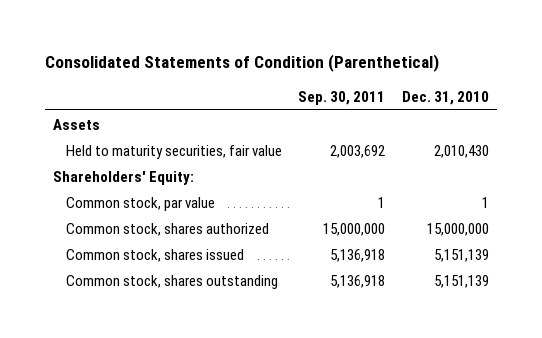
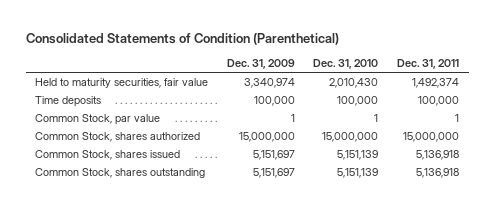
- | Sep. 30, 2011 | Dec. 31, 2010
+ | Dec. 31, 2009 | Dec. 31, 2010 | Dec. 31, 2011
- Assets
- Shareholders' Equity:
- Common stock, par value | 1 | 1
- Common stock, shares authorized | 15,000,000 | 15,000,000
- Common stock, shares issued | 5,136,918 | 5,151,139
- Common stock, shares outstanding | 5,136,918 | 5,151,139
+ Time deposits | 100,000 | 100,000 | 100,000
+ Common Stock, par value | 1 | 1 | 1
+ Common Stock, shares authorized | 15,000,000 | 15,000,000 | 15,000,000
+ Common Stock, shares issued | 5,151,697 | 5,151,139 | 5,136,918
+ Common Stock, shares outstanding | 5,151,697 | 5,151,139 | 5,136,918

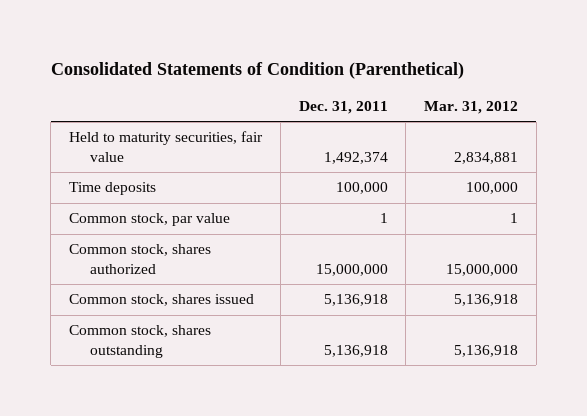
- | Dec. 31, 2009 | Dec. 31, 2010 | Dec. 31, 2011
+ | Dec. 31, 2011 | Mar. 31, 2012
- Common Stock, par value | 1 | 1 | 1
- Common Stock, shares authorized | 15,000,000 | 15,000,000 | 15,000,000
- Common Stock, shares issued | 5,151,697 | 5,151,139 | 5,136,918
- Common Stock, shares outstanding | 5,151,697 | 5,151,139 | 5,136,918
+ Common stock, par value | 1 | 1
+ Common stock, shares authorized | 15,000,000 | 15,000,000
+ Common stock, shares issued | 5,136,918 | 5,136,918
+ Common stock, shares outstanding | 5,136,918 | 5,136,918

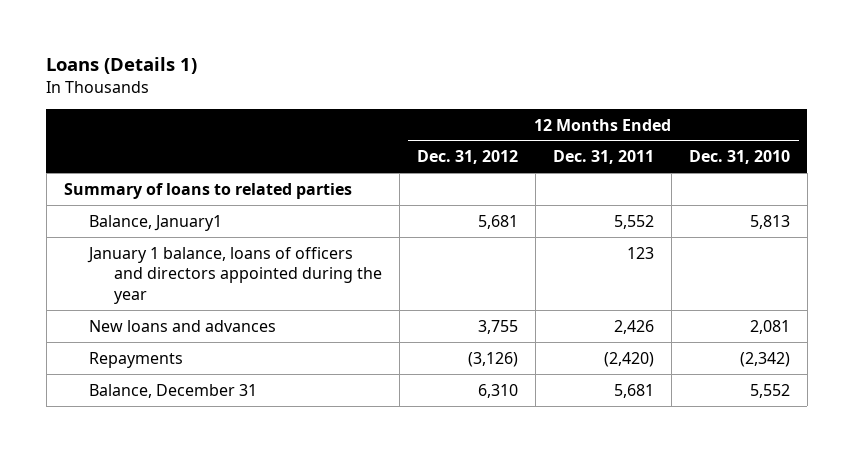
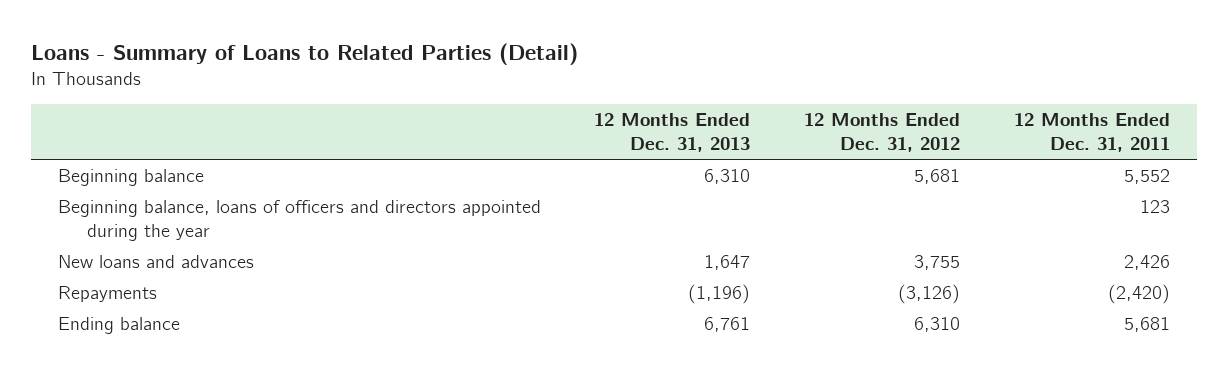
- Loans (Details 1)
+ Loans - Summary of Loans to Related Parties (Detail)
- | 12 Months Ended Dec. 31, 2012 | 12 Months Ended Dec. 31, 2011 | 12 Months Ended Dec. 31, 2010
+ | 12 Months Ended Dec. 31, 2013 | 12 Months Ended Dec. 31, 2012 | 12 Months Ended Dec. 31, 2011
- Summary of loans to related parties
- Balance, January1 | 5,681 | 5,552 | 5,813
- January 1 balance, loans of officers and directors appointed during the year | | 123 |
+ Beginning balance | 6,310 | 5,681 | 5,552
+ Beginning balance, loans of officers and directors appointed during the year | | | 123
- Balance, December 31 | 6,310 | 5,681 | 5,552
+ Ending balance | 6,761 | 6,310 | 5,681

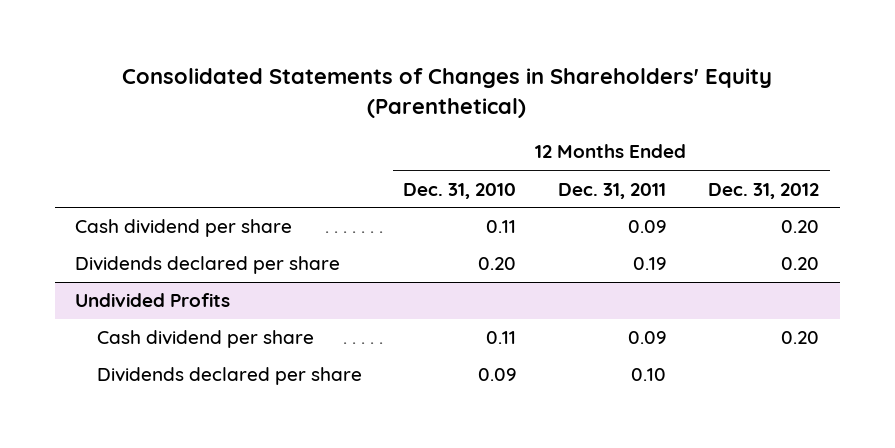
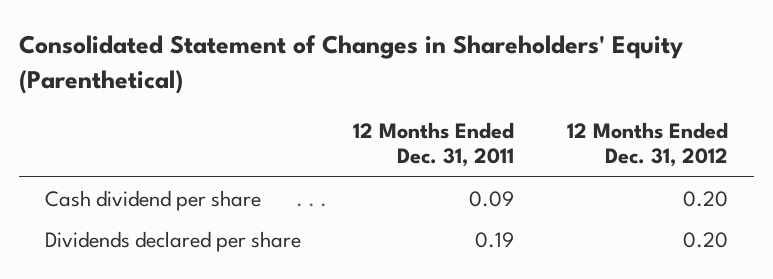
- Consolidated Statements of Changes in Shareholders' Equity (Parenthetical)
+ Consolidated Statement of Changes in Shareholders' Equity (Parenthetical)
- | 12 Months Ended Dec. 31, 2010 | 12 Months Ended Dec. 31, 2011 | 12 Months Ended Dec. 31, 2012
+ | 12 Months Ended Dec. 31, 2011 | 12 Months Ended Dec. 31, 2012
- Undivided Profits
- Cash dividend per share | 0.11 | 0.09 | 0.20
- Dividends declared per share | 0.09 | 0.10 |

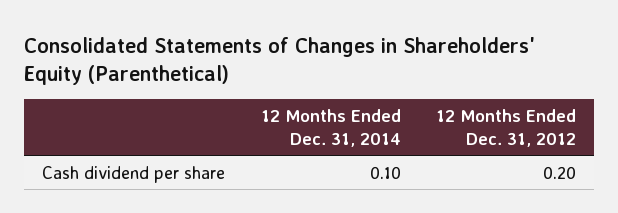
- Consolidated Statement of Changes in Shareholders' Equity (Parenthetical)
+ Consolidated Statements of Changes in Shareholders' Equity (Parenthetical)
- | 12 Months Ended Dec. 31, 2011 | 12 Months Ended Dec. 31, 2012
+ | 12 Months Ended Dec. 31, 2014 | 12 Months Ended Dec. 31, 2012
- Dividends declared per share | 0.19 | 0.20

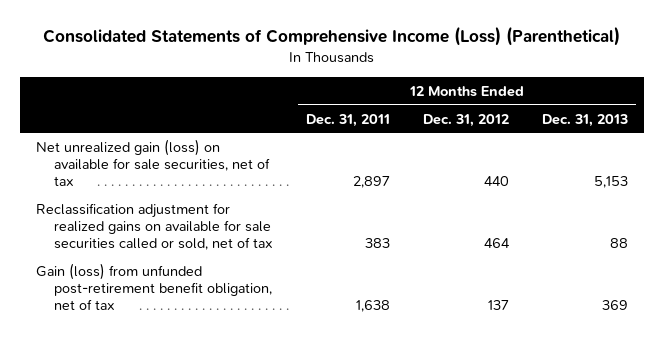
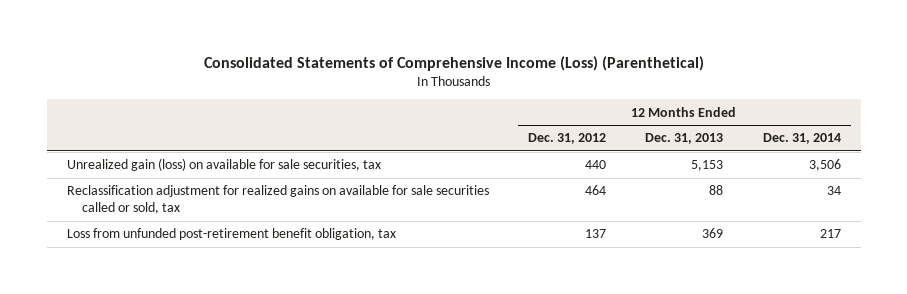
- | 12 Months Ended Dec. 31, 2011 | 12 Months Ended Dec. 31, 2012 | 12 Months Ended Dec. 31, 2013
+ | 12 Months Ended Dec. 31, 2012 | 12 Months Ended Dec. 31, 2013 | 12 Months Ended Dec. 31, 2014
- Net unrealized gain (loss) on available for sale securities, net of tax | 2,897 | 440 | 5,153
- Reclassification adjustment for realized gains on available for sale securities called or sold, net of tax | 383 | 464 | 88
- Gain (loss) from unfunded post-retirement benefit obligation, net of tax | 1,638 | 137 | 369
+ Unrealized gain (loss) on available for sale securities, tax | 440 | 5,153 | 3,506
+ Reclassification adjustment for realized gains on available for sale securities called or sold, tax | 464 | 88 | 34
+ Loss from unfunded post-retirement benefit obligation, tax | 137 | 369 | 217

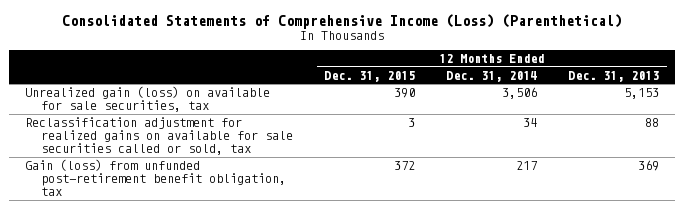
- | 12 Months Ended Dec. 31, 2012 | 12 Months Ended Dec. 31, 2013 | 12 Months Ended Dec. 31, 2014
+ | 12 Months Ended Dec. 31, 2015 | 12 Months Ended Dec. 31, 2014 | 12 Months Ended Dec. 31, 2013
- Loss from unfunded post-retirement benefit obligation, tax | 137 | 369 | 217
+ Gain (loss) from unfunded post-retirement benefit obligation, tax | 372 | 217 | 369

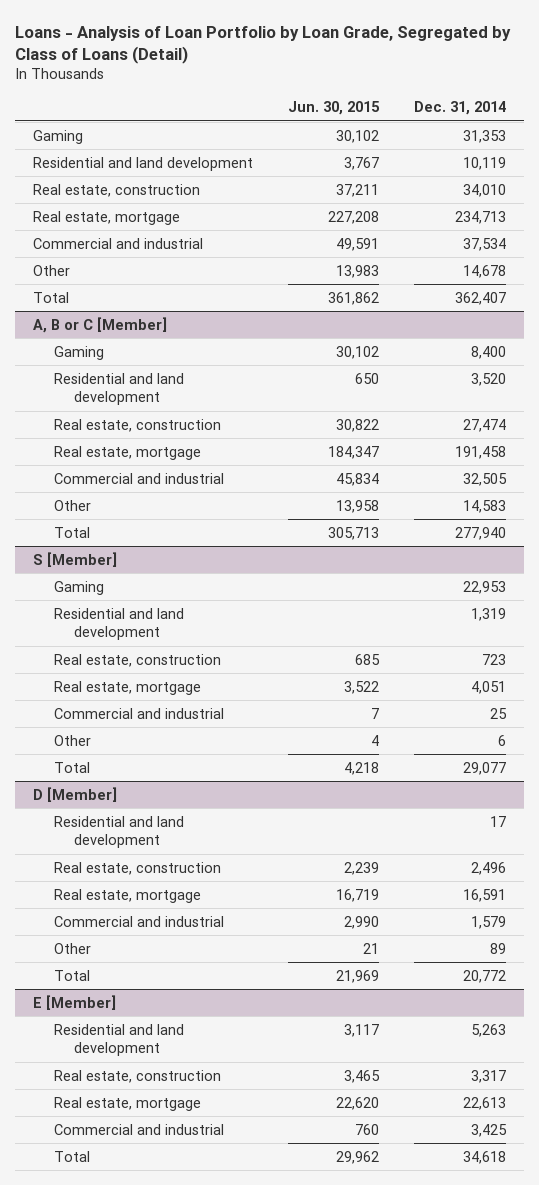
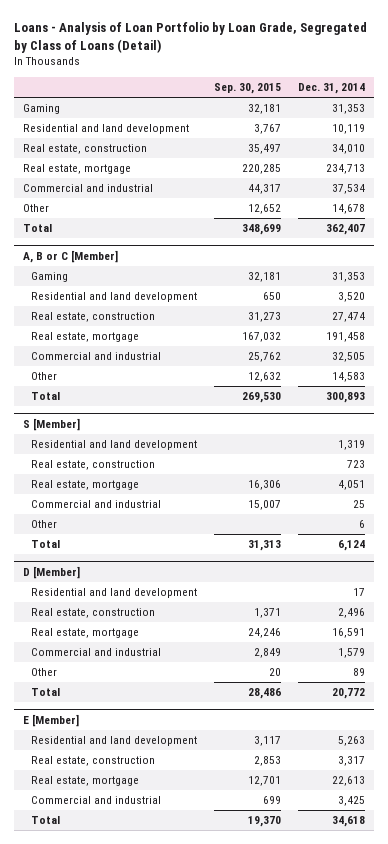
- | Jun. 30, 2015 | Dec. 31, 2014
+ | Sep. 30, 2015 | Dec. 31, 2014
@ A, B or C [Member]
- Gaming | 30,102 | 8,400
+ Gaming | 32,181 | 31,353
- Total | 305,713 | 277,940
+ Total | 269,530 | 300,893
@ S [Member]
- Gaming | | 22,953
- Total | 4,218 | 29,077
+ Total | 31,313 | 6,124

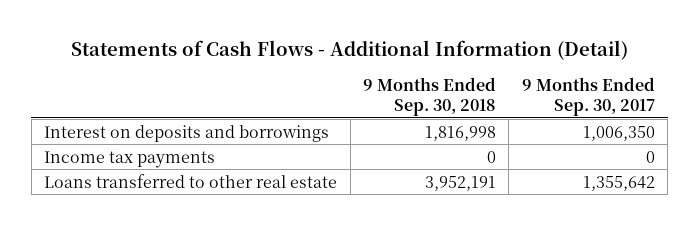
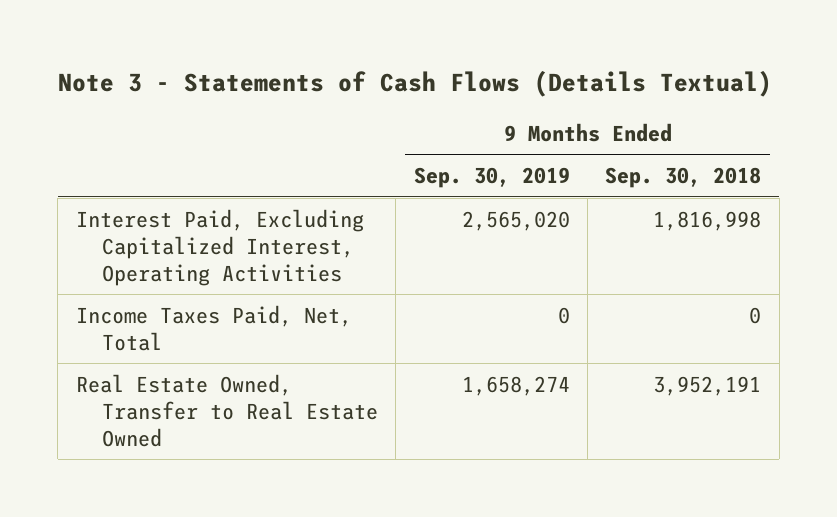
- Statements of Cash Flows - Additional Information (Detail)
+ Note 3 - Statements of Cash Flows (Details Textual)
- | 9 Months Ended Sep. 30, 2018 | 9 Months Ended Sep. 30, 2017
+ | 9 Months Ended Sep. 30, 2019 | 9 Months Ended Sep. 30, 2018
- Interest on deposits and borrowings | 1,816,998 | 1,006,350
- Income tax payments | 0 | 0
- Loans transferred to other real estate | 3,952,191 | 1,355,642
+ Interest Paid, Excluding Capitalized Interest, Operating Activities | 2,565,020 | 1,816,998
+ Income Taxes Paid, Net, Total | 0 | 0
+ Real Estate Owned, Transfer to Real Estate Owned | 1,658,274 | 3,952,191

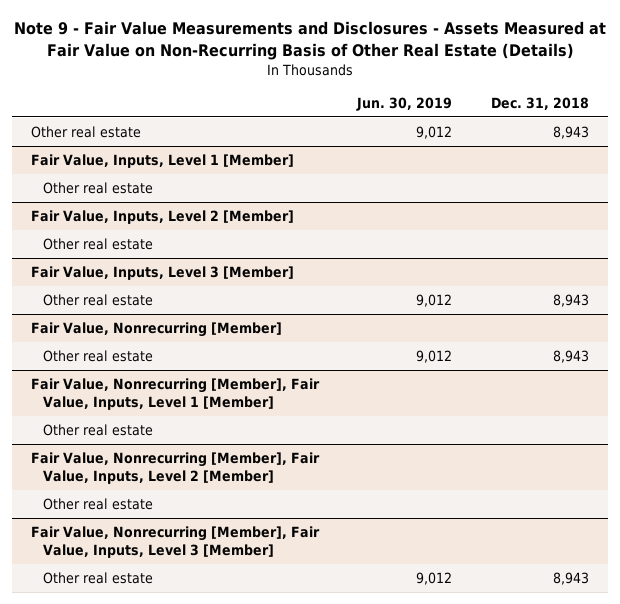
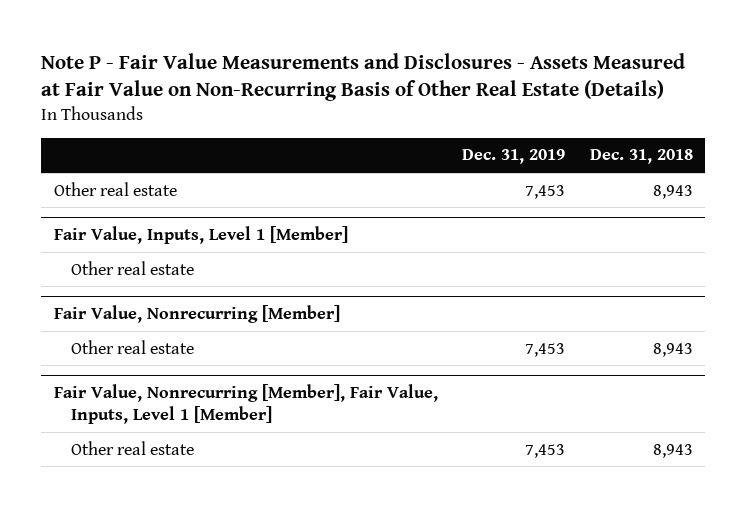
- Note 9 - Fair Value Measurements and Disclosures - Assets Measured at Fair Value on Non-Recurring Basis of Other Real Estate (Details)
+ Note P - Fair Value Measurements and Disclosures - Assets Measured at Fair Value on Non-Recurring Basis of Other Real Estate (Details)
- | Jun. 30, 2019 | Dec. 31, 2018
+ | Dec. 31, 2019 | Dec. 31, 2018
- Fair Value, Inputs, Level 2 [Member]
- Other real estate
- Fair Value, Inputs, Level 3 [Member]
- Other real estate | 9,012 | 8,943
@ Fair Value, Nonrecurring [Member], Fair Value, Inputs, Level 1 [Member]
- Other real estate
- Fair Value, Nonrecurring [Member], Fair Value, Inputs, Level 2 [Member]
- Other real estate
- Fair Value, Nonrecurring [Member], Fair Value, Inputs, Level 3 [Member]

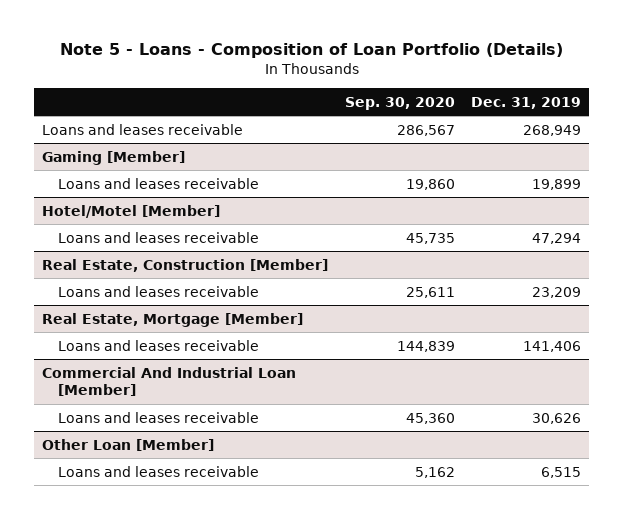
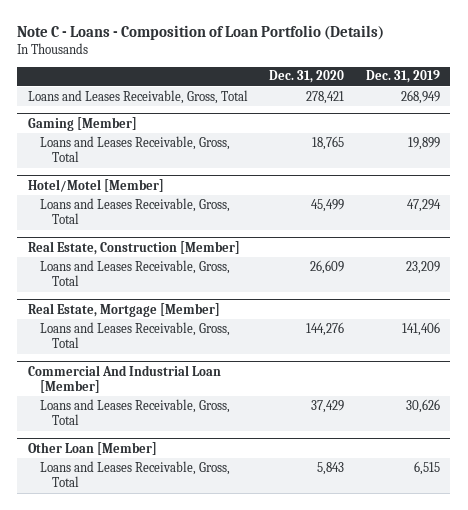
- Note 5 - Loans - Composition of Loan Portfolio (Details)
+ Note C - Loans - Composition of Loan Portfolio (Details)
- | Sep. 30, 2020 | Dec. 31, 2019
+ | Dec. 31, 2020 | Dec. 31, 2019
- Loans and leases receivable | 286,567 | 268,949
+ Loans and Leases Receivable, Gross, Total | 278,421 | 268,949
@ Gaming [Member]
- Loans and leases receivable | 19,860 | 19,899
+ Loans and Leases Receivable, Gross, Total | 18,765 | 19,899
@ Hotel/Motel [Member]
- Loans and leases receivable | 45,735 | 47,294
+ Loans and Leases Receivable, Gross, Total | 45,499 | 47,294
@ Real Estate, Construction [Member]
- Loans and leases receivable | 25,611 | 23,209
+ Loans and Leases Receivable, Gross, Total | 26,609 | 23,209
@ Real Estate, Mortgage [Member]
- Loans and leases receivable | 144,839 | 141,406
+ Loans and Leases Receivable, Gross, Total | 144,276 | 141,406
@ Commercial And Industrial Loan [Member]
- Loans and leases receivable | 45,360 | 30,626
+ Loans and Leases Receivable, Gross, Total | 37,429 | 30,626
@ Other Loan [Member]
- Loans and leases receivable | 5,162 | 6,515
+ Loans and Leases Receivable, Gross, Total | 5,843 | 6,515

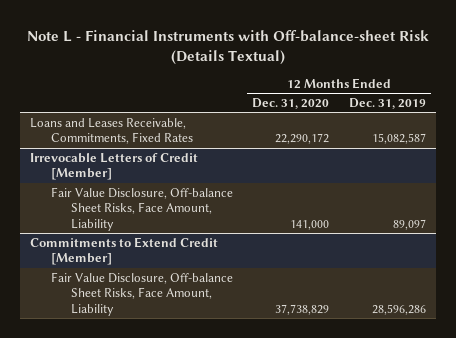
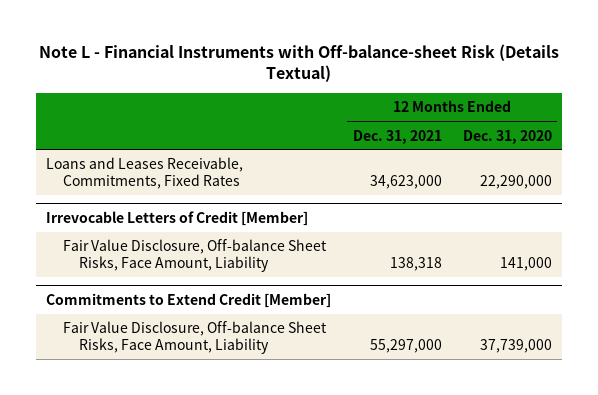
- | 12 Months Ended Dec. 31, 2020 | 12 Months Ended Dec. 31, 2019
+ | 12 Months Ended Dec. 31, 2021 | 12 Months Ended Dec. 31, 2020
- Loans and Leases Receivable, Commitments, Fixed Rates | 22,290,172 | 15,082,587
+ Loans and Leases Receivable, Commitments, Fixed Rates | 34,623,000 | 22,290,000
@ Commitments to Extend Credit [Member]
- Fair Value Disclosure, Off-balance Sheet Risks, Face Amount, Liability | 37,738,829 | 28,596,286
+ Fair Value Disclosure, Off-balance Sheet Risks, Face Amount, Liability | 55,297,000 | 37,739,000

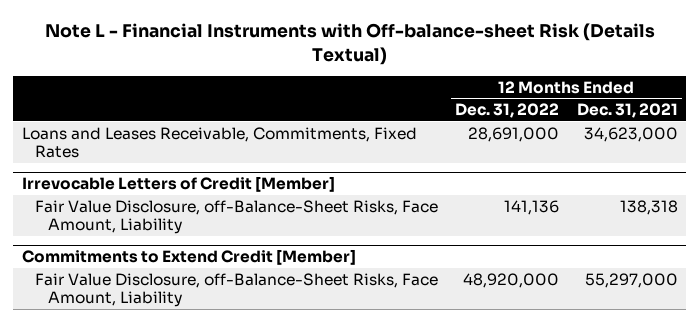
- | 12 Months Ended Dec. 31, 2021 | 12 Months Ended Dec. 31, 2020
+ | 12 Months Ended Dec. 31, 2022 | 12 Months Ended Dec. 31, 2021
@ Irrevocable Letters of Credit [Member]
- Fair Value Disclosure, Off-balance Sheet Risks, Face Amount, Liability | 138,318 | 141,000
+ Fair Value Disclosure, off-Balance-Sheet Risks, Face Amount, Liability | 141,136 | 138,318
@ Commitments to Extend Credit [Member]
- Fair Value Disclosure, Off-balance Sheet Risks, Face Amount, Liability | 55,297,000 | 37,739,000
+ Fair Value Disclosure, off-Balance-Sheet Risks, Face Amount, Liability | 48,920,000 | 55,297,000

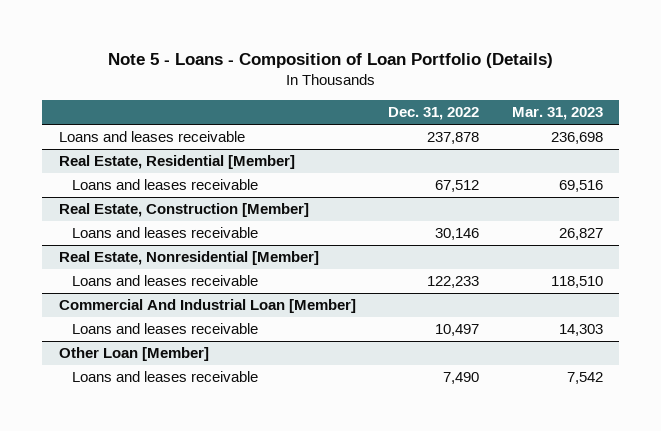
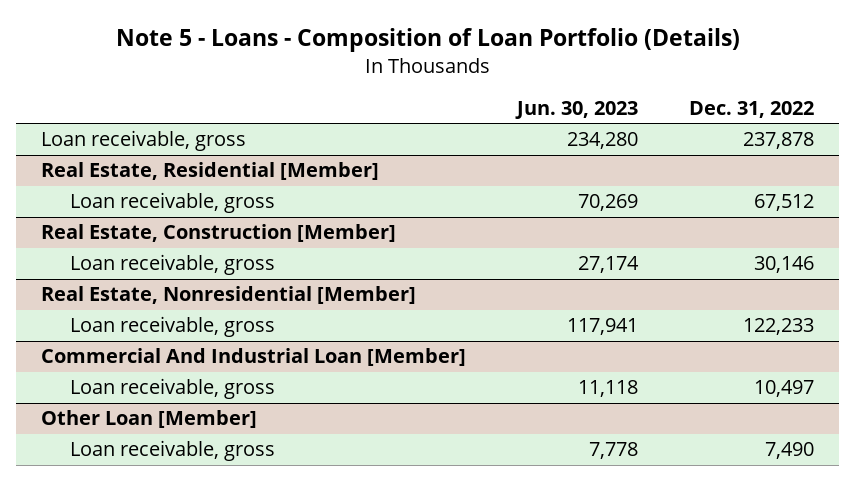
- | Dec. 31, 2022 | Mar. 31, 2023
+ | Jun. 30, 2023 | Dec. 31, 2022
- Loans and leases receivable | 237,878 | 236,698
+ Loan receivable, gross | 234,280 | 237,878
@ Real Estate, Residential [Member]
- Loans and leases receivable | 67,512 | 69,516
+ Loan receivable, gross | 70,269 | 67,512
@ Real Estate, Construction [Member]
- Loans and leases receivable | 30,146 | 26,827
+ Loan receivable, gross | 27,174 | 30,146
@ Real Estate, Nonresidential [Member]
- Loans and leases receivable | 122,233 | 118,510
+ Loan receivable, gross | 117,941 | 122,233
@ Commercial And Industrial Loan [Member]
- Loans and leases receivable | 10,497 | 14,303
+ Loan receivable, gross | 11,118 | 10,497
@ Other Loan [Member]
- Loans and leases receivable | 7,490 | 7,542
+ Loan receivable, gross | 7,778 | 7,490

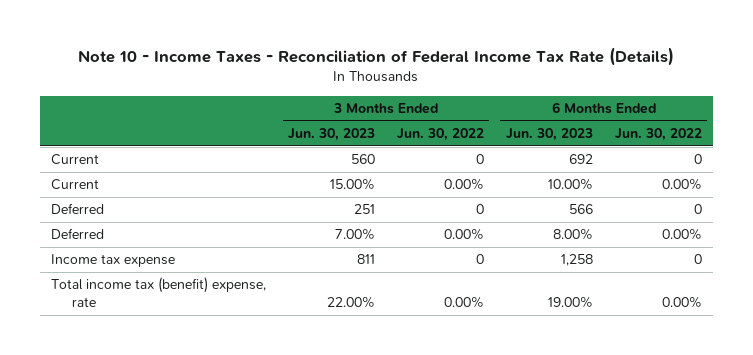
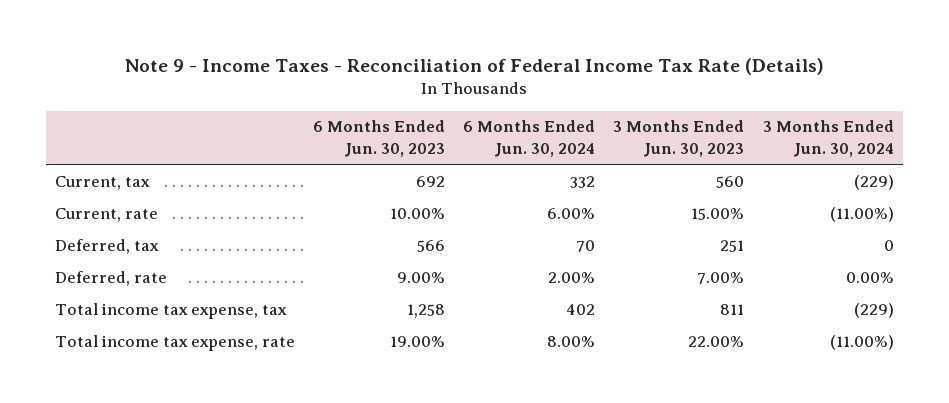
- Note 10 - Income Taxes - Reconciliation of Federal Income Tax Rate (Details)
+ Note 9 - Income Taxes - Reconciliation of Federal Income Tax Rate (Details)
- | 3 Months Ended Jun. 30, 2023 | 3 Months Ended Jun. 30, 2022 | 6 Months Ended Jun. 30, 2023 | 6 Months Ended Jun. 30, 2022
+ | 6 Months Ended Jun. 30, 2023 | 6 Months Ended Jun. 30, 2024 | 3 Months Ended Jun. 30, 2023 | 3 Months Ended Jun. 30, 2024
- Current | 560 | 0 | 692 | 0
- Current | 15.00% | 0.00% | 10.00% | 0.00%
- Deferred | 251 | 0 | 566 | 0
- Deferred | 7.00% | 0.00% | 8.00% | 0.00%
- Income tax expense | 811 | 0 | 1,258 | 0
- Total income tax (benefit) expense, rate | 22.00% | 0.00% | 19.00% | 0.00%
+ Current, tax | 692 | 332 | 560 | (229)
+ Current, rate | 10.00% | 6.00% | 15.00% | (11.00%)
+ Deferred, tax | 566 | 70 | 251 | 0
+ Deferred, rate | 9.00% | 2.00% | 7.00% | 0.00%
+ Total income tax expense, tax | 1,258 | 402 | 811 | (229)
+ Total income tax expense, rate | 19.00% | 8.00% | 22.00% | (11.00%)

